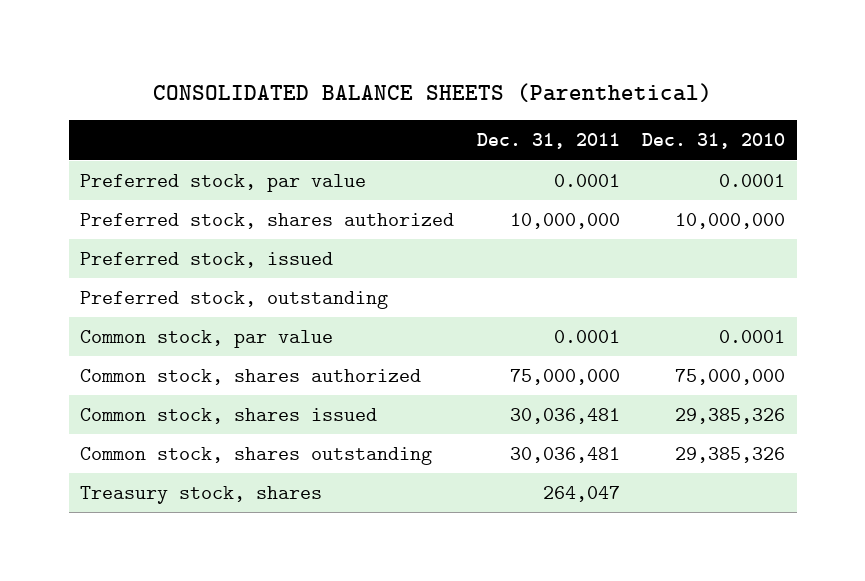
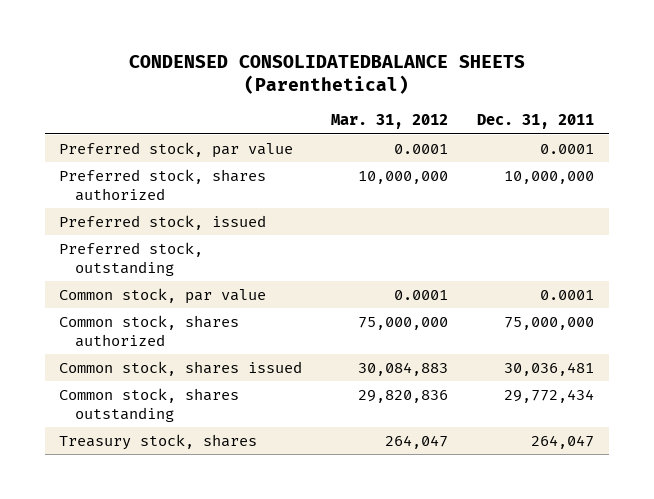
- CONSOLIDATED BALANCE SHEETS (Parenthetical)
+ CONDENSED CONSOLIDATEDBALANCE SHEETS (Parenthetical)
- | Dec. 31, 2011 | Dec. 31, 2010
+ | Mar. 31, 2012 | Dec. 31, 2011
- Common stock, shares outstanding | 30,036,481 | 29,385,326
+ Common stock, shares outstanding | 29,820,836 | 29,772,434

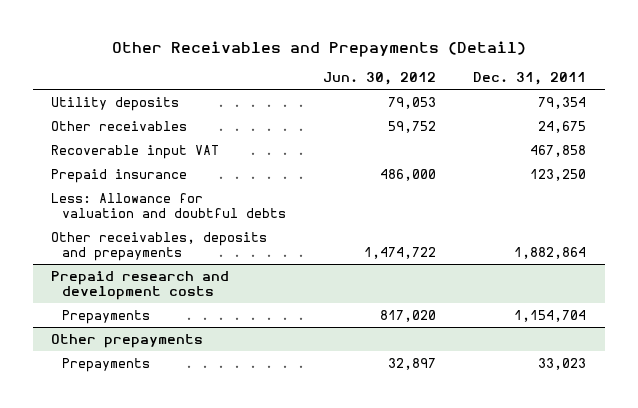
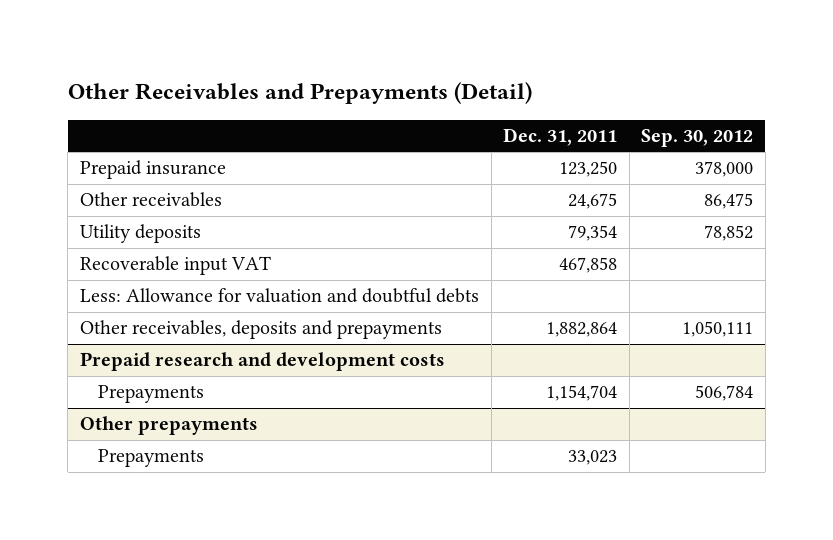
- | Jun. 30, 2012 | Dec. 31, 2011
+ | Dec. 31, 2011 | Sep. 30, 2012
moved up: Prepaid insurance | 123,250 | 378,000
moved down: Utility deposits | 79,354 | 78,852

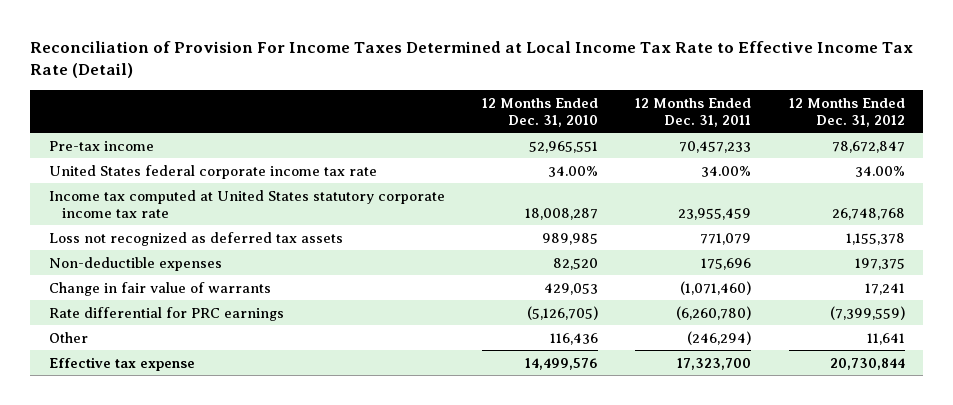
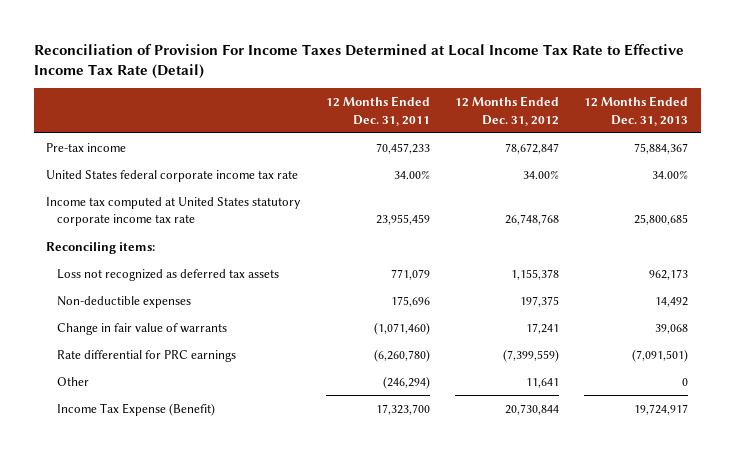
- | 12 Months Ended Dec. 31, 2010 | 12 Months Ended Dec. 31, 2011 | 12 Months Ended Dec. 31, 2012
+ | 12 Months Ended Dec. 31, 2011 | 12 Months Ended Dec. 31, 2012 | 12 Months Ended Dec. 31, 2013
+ Reconciling items:
- Effective tax expense | 14,499,576 | 17,323,700 | 20,730,844
+ Income Tax Expense (Benefit) | 17,323,700 | 20,730,844 | 19,724,917

